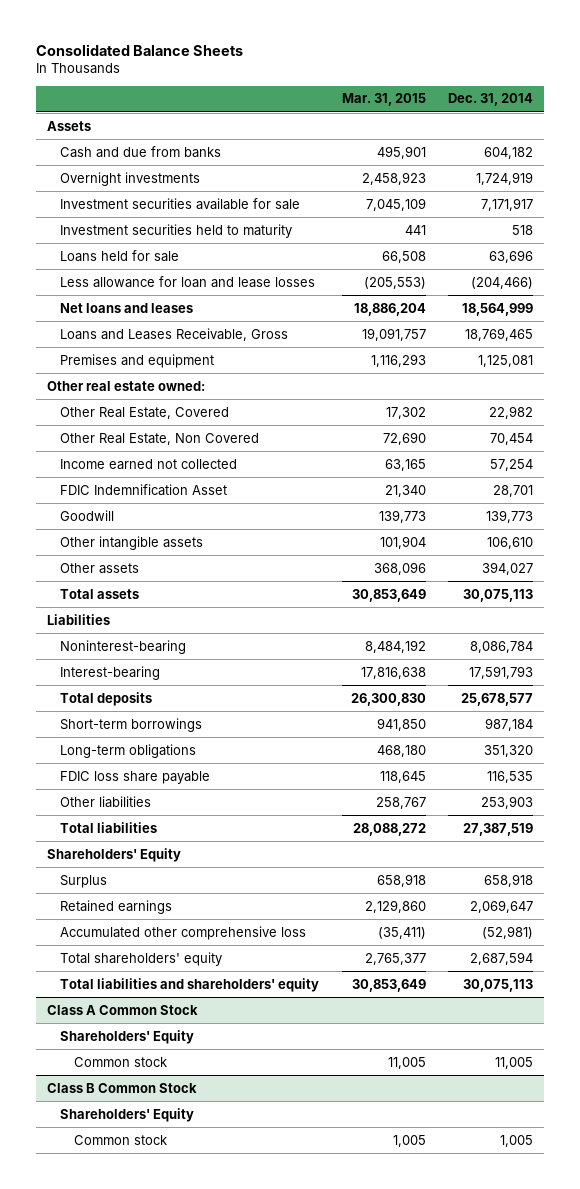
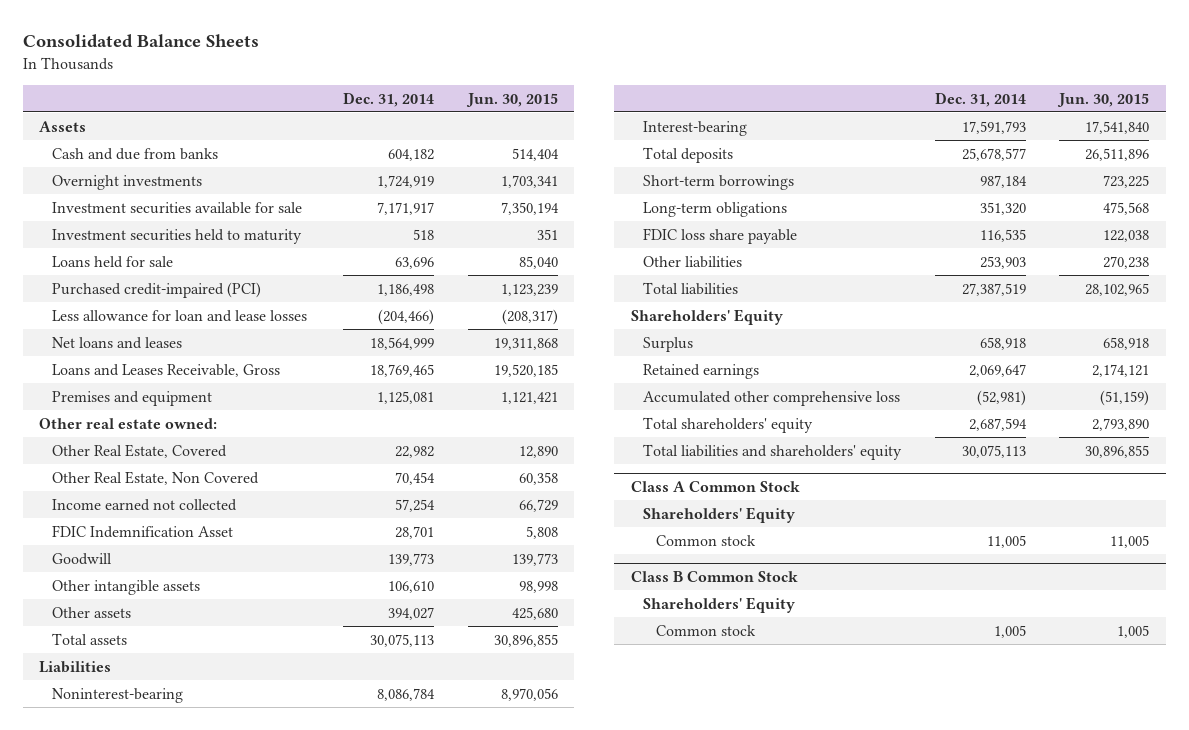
- | Mar. 31, 2015 | Dec. 31, 2014
+ | Dec. 31, 2014 | Jun. 30, 2015
+ Purchased credit-impaired (PCI) | 1,186,498 | 1,123,239

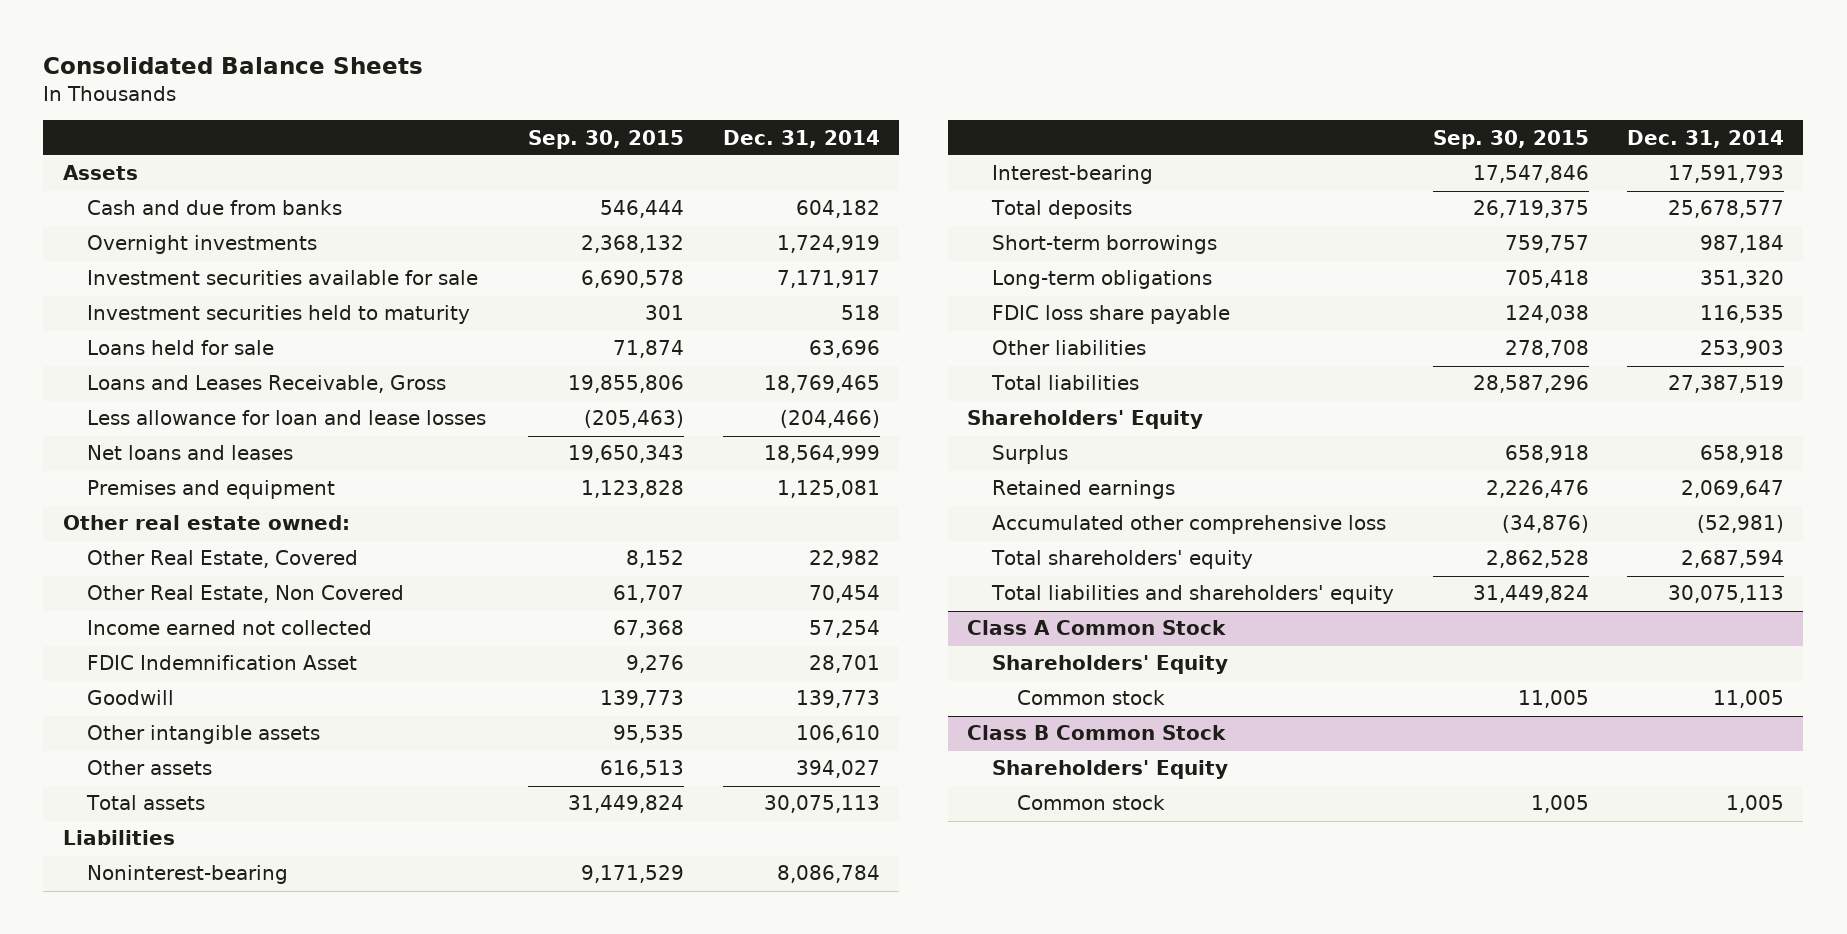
- | Dec. 31, 2014 | Jun. 30, 2015
+ | Sep. 30, 2015 | Dec. 31, 2014
- Purchased credit-impaired (PCI) | 1,186,498 | 1,123,239
moved up: Loans and Leases Receivable, Gross | 19,855,806 | 18,769,465

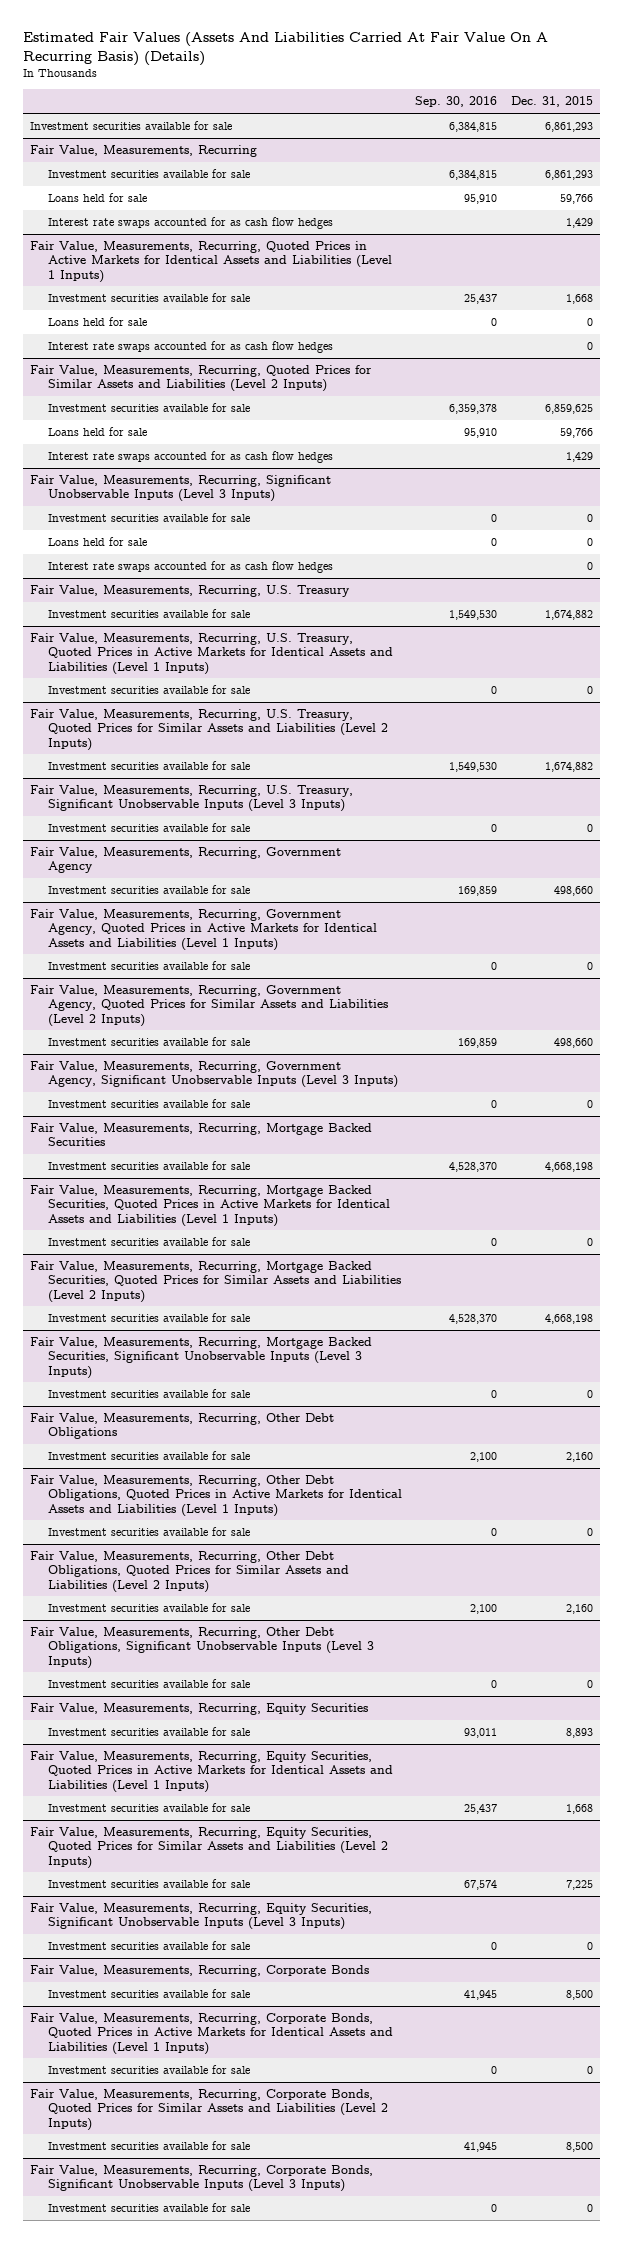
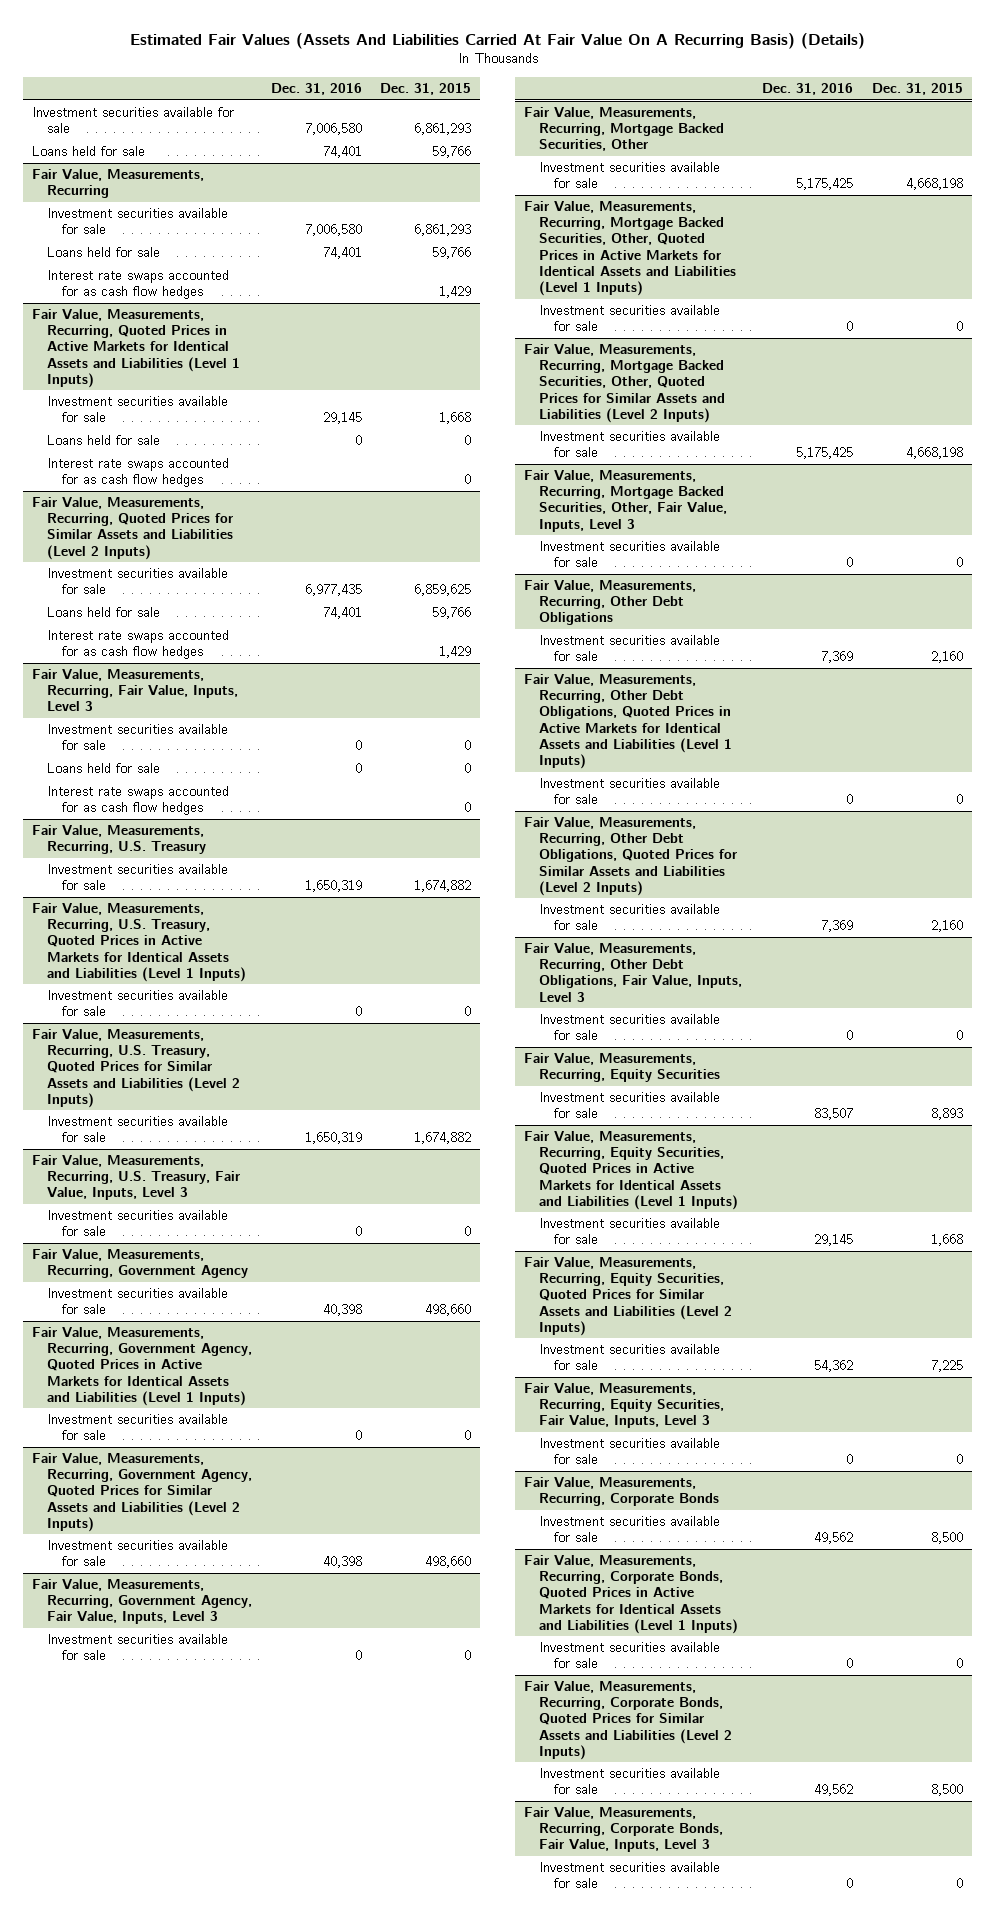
- | Sep. 30, 2016 | Dec. 31, 2015
+ | Dec. 31, 2016 | Dec. 31, 2015
+ Loans held for sale | 74,401 | 59,766
- Fair Value, Measurements, Recurring, Significant Unobservable Inputs (Level 3 Inputs)
+ Fair Value, Measurements, Recurring, Fair Value, Inputs, Level 3
- Fair Value, Measurements, Recurring, U.S. Treasury, Significant Unobservable Inputs (Level 3 Inputs)
+ Fair Value, Measurements, Recurring, U.S. Treasury, Fair Value, Inputs, Level 3
- Fair Value, Measurements, Recurring, Government Agency, Significant Unobservable Inputs (Level 3 Inputs)
+ Fair Value, Measurements, Recurring, Government Agency, Fair Value, Inputs, Level 3
- Fair Value, Measurements, Recurring, Mortgage Backed Securities
+ Fair Value, Measurements, Recurring, Mortgage Backed Securities, Other
- Fair Value, Measurements, Recurring, Mortgage Backed Securities, Quoted Prices in Active Markets for Identical Assets and Liabilities (Level 1 Inputs)
+ Fair Value, Measurements, Recurring, Mortgage Backed Securities, Other, Quoted Prices in Active Markets for Identical Assets and Liabilities (Level 1 Inputs)
- Fair Value, Measurements, Recurring, Mortgage Backed Securities, Quoted Prices for Similar Assets and Liabilities (Level 2 Inputs)
+ Fair Value, Measurements, Recurring, Mortgage Backed Securities, Other, Quoted Prices for Similar Assets and Liabilities (Level 2 Inputs)
- Fair Value, Measurements, Recurring, Mortgage Backed Securities, Significant Unobservable Inputs (Level 3 Inputs)
+ Fair Value, Measurements, Recurring, Mortgage Backed Securities, Other, Fair Value, Inputs, Level 3
- Fair Value, Measurements, Recurring, Other Debt Obligations, Significant Unobservable Inputs (Level 3 Inputs)
+ Fair Value, Measurements, Recurring, Other Debt Obligations, Fair Value, Inputs, Level 3
- Fair Value, Measurements, Recurring, Equity Securities, Significant Unobservable Inputs (Level 3 Inputs)
+ Fair Value, Measurements, Recurring, Equity Securities, Fair Value, Inputs, Level 3
- Fair Value, Measurements, Recurring, Corporate Bonds, Significant Unobservable Inputs (Level 3 Inputs)
+ Fair Value, Measurements, Recurring, Corporate Bonds, Fair Value, Inputs, Level 3

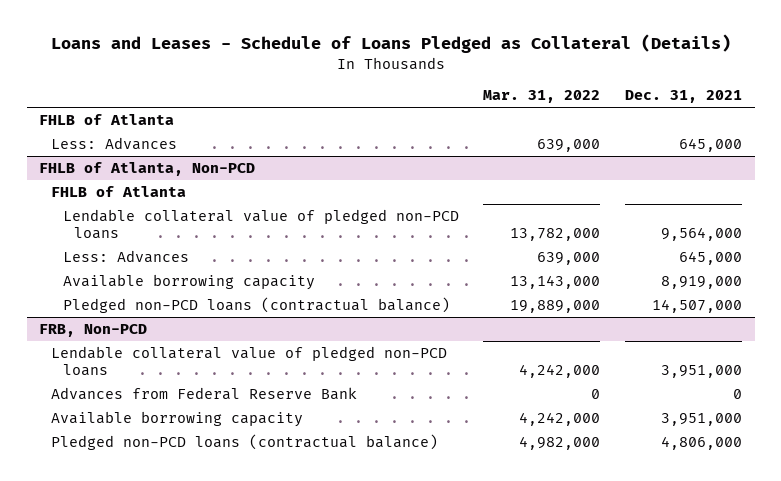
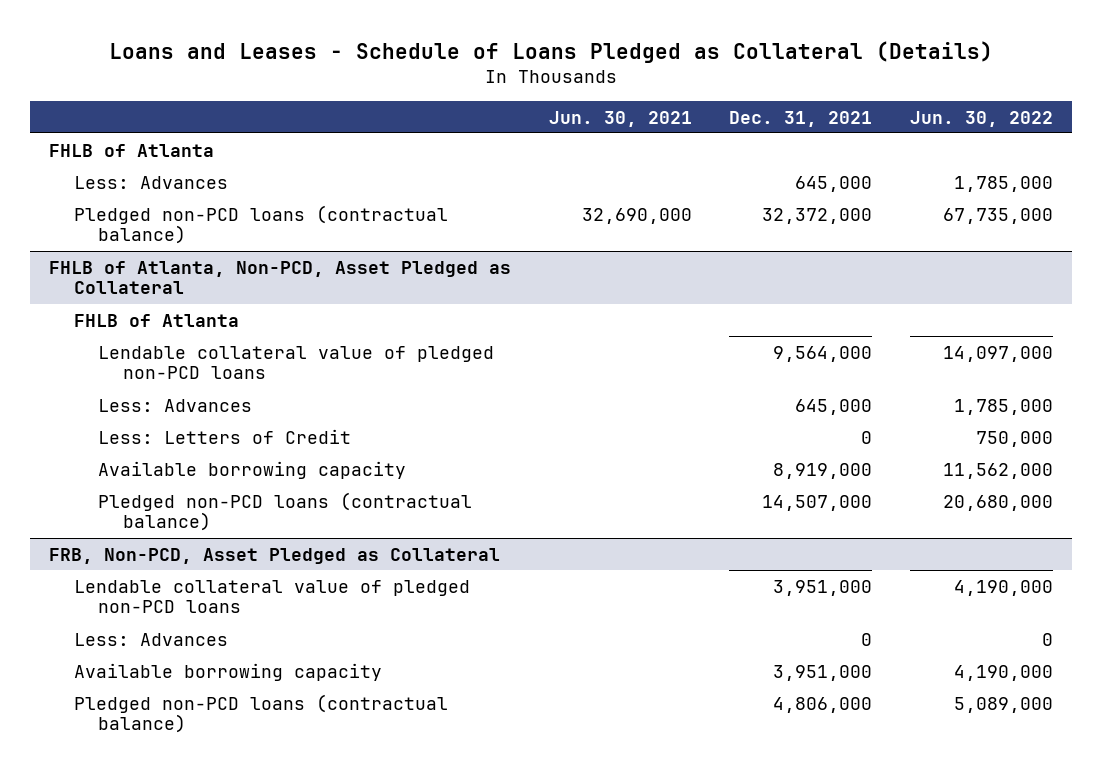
- | Mar. 31, 2022 | Dec. 31, 2021
+ | Jun. 30, 2021 | Dec. 31, 2021 | Jun. 30, 2022
- FHLB of Atlanta, Non-PCD
+ Pledged non-PCD loans (contractual balance) | 32,690,000 | 32,372,000 | 67,735,000
+ FHLB of Atlanta, Non-PCD, Asset Pledged as Collateral
+ Less: Letters of Credit | | 0 | 750,000
- FRB, Non-PCD
+ FRB, Non-PCD, Asset Pledged as Collateral
- Advances from Federal Reserve Bank | 0 | 0
+ Less: Advances | | 0 | 0

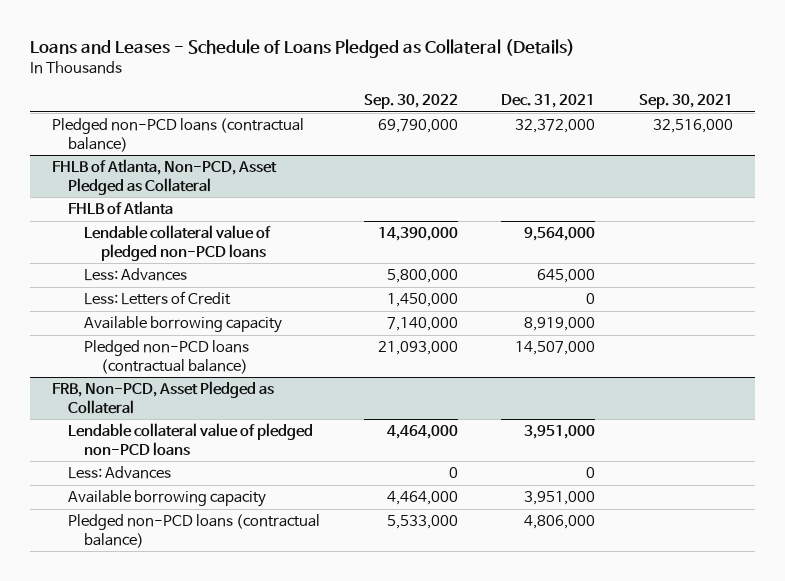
- | Jun. 30, 2021 | Dec. 31, 2021 | Jun. 30, 2022
+ | Sep. 30, 2022 | Dec. 31, 2021 | Sep. 30, 2021
- FHLB of Atlanta
- Less: Advances | | 645,000 | 1,785,000

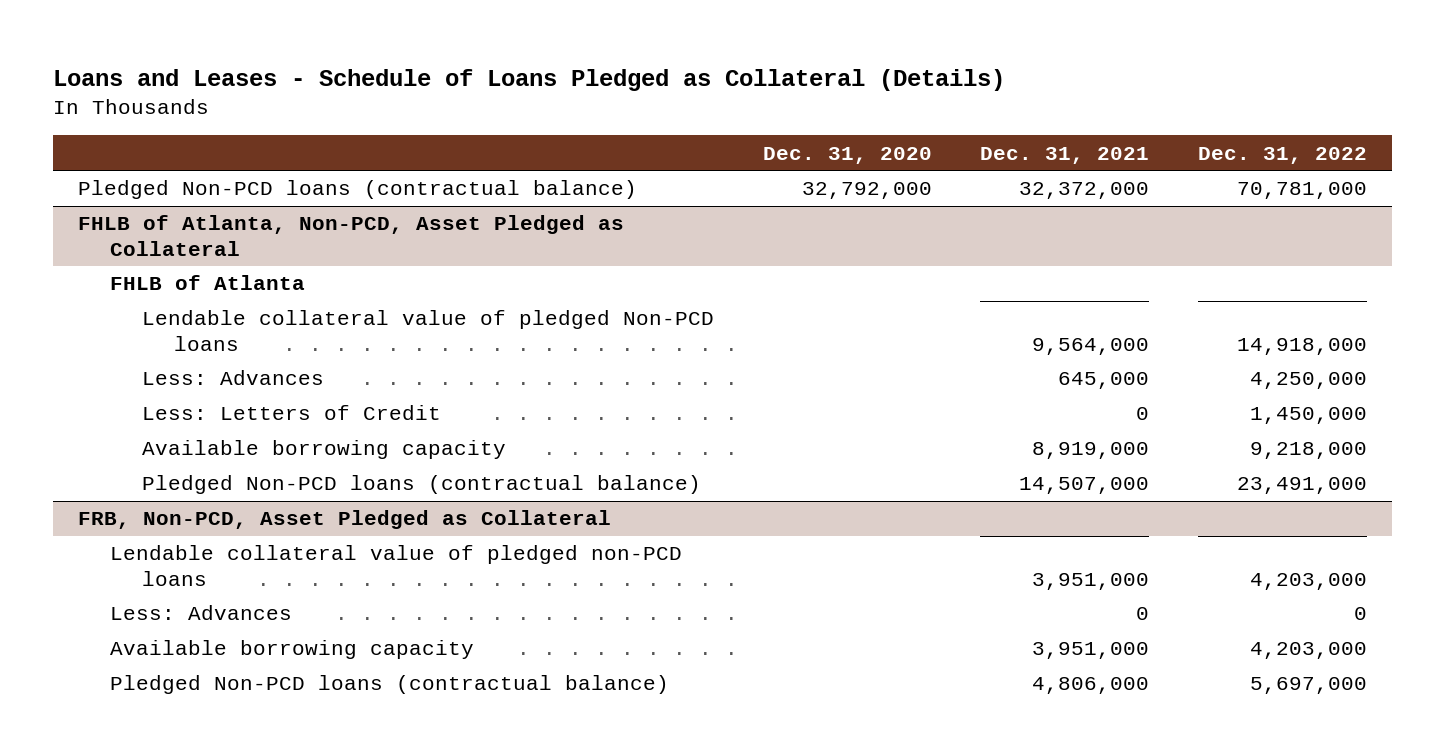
- | Sep. 30, 2022 | Dec. 31, 2021 | Sep. 30, 2021
+ | Dec. 31, 2020 | Dec. 31, 2021 | Dec. 31, 2022
- Pledged non-PCD loans (contractual balance) | 69,790,000 | 32,372,000 | 32,516,000
+ Pledged Non-PCD loans (contractual balance) | 32,792,000 | 32,372,000 | 70,781,000
@ FHLB of Atlanta, Non-PCD, Asset Pledged as Collateral
- Lendable collateral value of pledged non-PCD loans | 14,390,000 | 9,564,000 |
+ Lendable collateral value of pledged Non-PCD loans | | 9,564,000 | 14,918,000
- Pledged non-PCD loans (contractual balance) | 21,093,000 | 14,507,000 |
+ Pledged Non-PCD loans (contractual balance) | | 14,507,000 | 23,491,000
@ FRB, Non-PCD, Asset Pledged as Collateral
- Pledged non-PCD loans (contractual balance) | 5,533,000 | 4,806,000 |
+ Pledged Non-PCD loans (contractual balance) | | 4,806,000 | 5,697,000

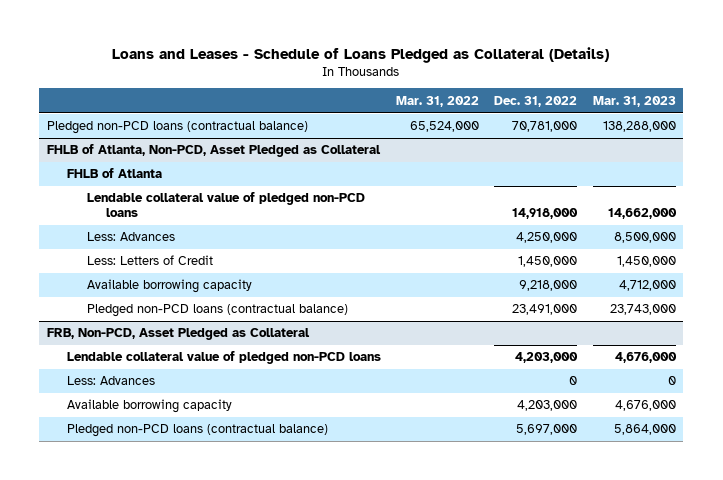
- | Dec. 31, 2020 | Dec. 31, 2021 | Dec. 31, 2022
+ | Mar. 31, 2022 | Dec. 31, 2022 | Mar. 31, 2023
- Pledged Non-PCD loans (contractual balance) | 32,792,000 | 32,372,000 | 70,781,000
+ Pledged non-PCD loans (contractual balance) | 65,524,000 | 70,781,000 | 138,288,000
@ FHLB of Atlanta, Non-PCD, Asset Pledged as Collateral
- Lendable collateral value of pledged Non-PCD loans | | 9,564,000 | 14,918,000
+ Lendable collateral value of pledged non-PCD loans | | 14,918,000 | 14,662,000
- Pledged Non-PCD loans (contractual balance) | | 14,507,000 | 23,491,000
+ Pledged non-PCD loans (contractual balance) | | 23,491,000 | 23,743,000
@ FRB, Non-PCD, Asset Pledged as Collateral
- Pledged Non-PCD loans (contractual balance) | | 4,806,000 | 5,697,000
+ Pledged non-PCD loans (contractual balance) | | 5,697,000 | 5,864,000

